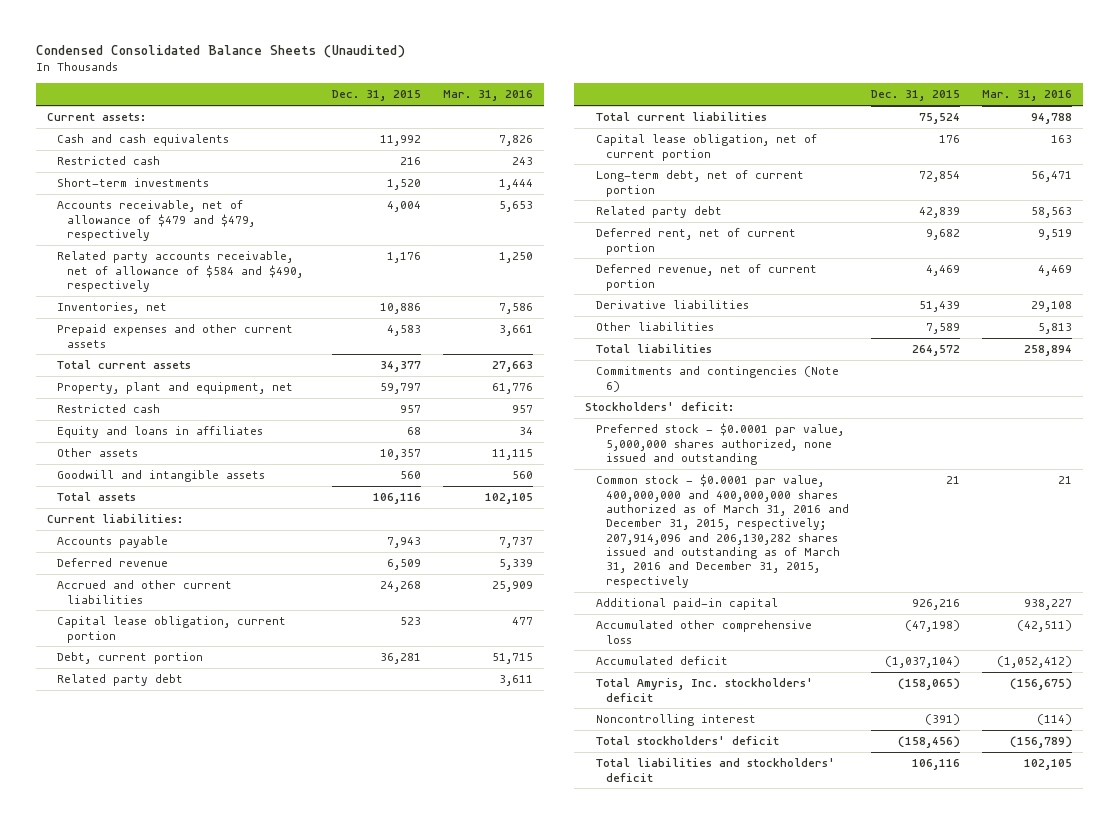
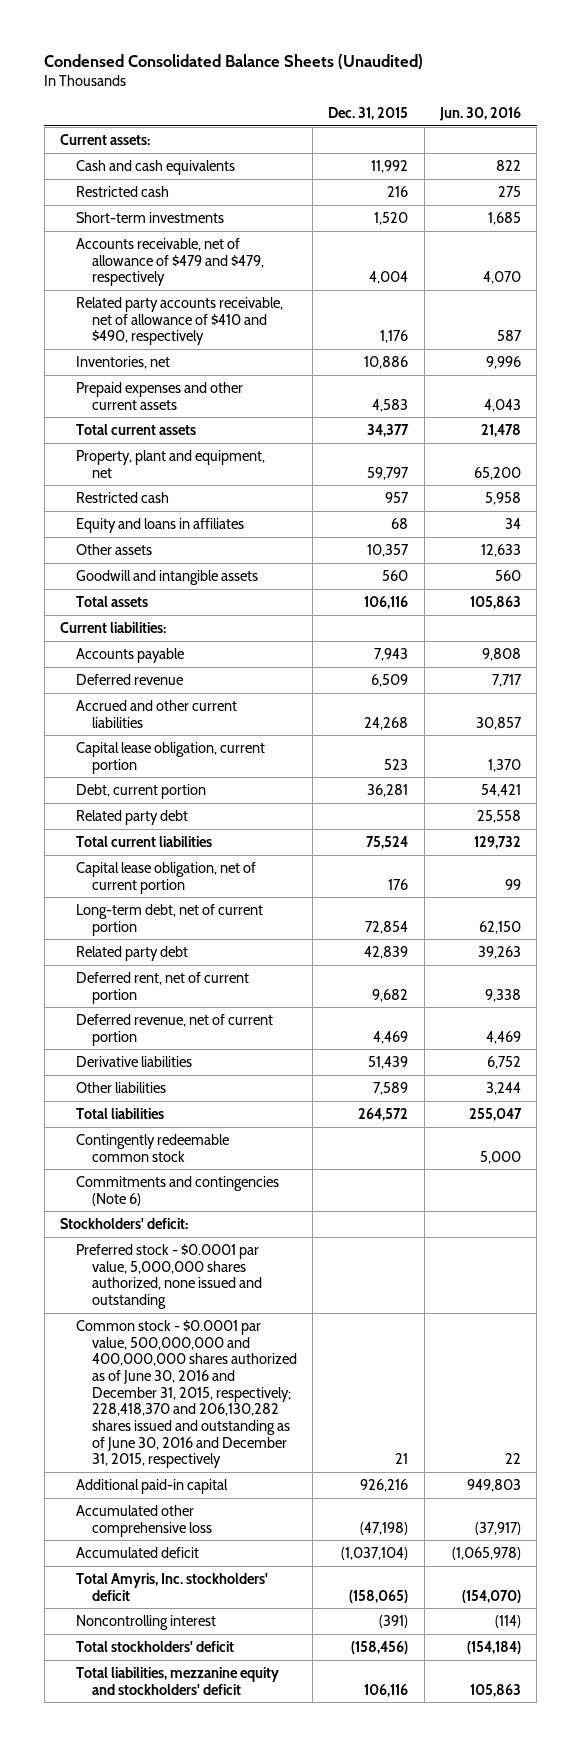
- | Dec. 31, 2015 | Mar. 31, 2016
+ | Dec. 31, 2015 | Jun. 30, 2016
- Related party accounts receivable, net of allowance of $584 and $490, respectively | 1,176 | 1,250
+ Related party accounts receivable, net of allowance of $410 and $490, respectively | 1,176 | 587
+ Contingently redeemable common stock | | 5,000
- Common stock - $0.0001 par value, 400,000,000 and 400,000,000 shares authorized as of March 31, 2016 and December 31, 2015, respectively; 207,914,096 and 206,130,282 shares issued and outstanding as of March 31, 2016 and December 31, 2015, respectively | 21 | 21
+ Common stock - $0.0001 par value, 500,000,000 and 400,000,000 shares authorized as of June 30, 2016 and December 31, 2015, respectively; 228,418,370 and 206,130,282 shares issued and outstanding as of June 30, 2016 and December 31, 2015, respectively | 21 | 22
- Total liabilities and stockholders' deficit | 106,116 | 102,105
+ Total liabilities, mezzanine equity and stockholders' deficit | 106,116 | 105,863

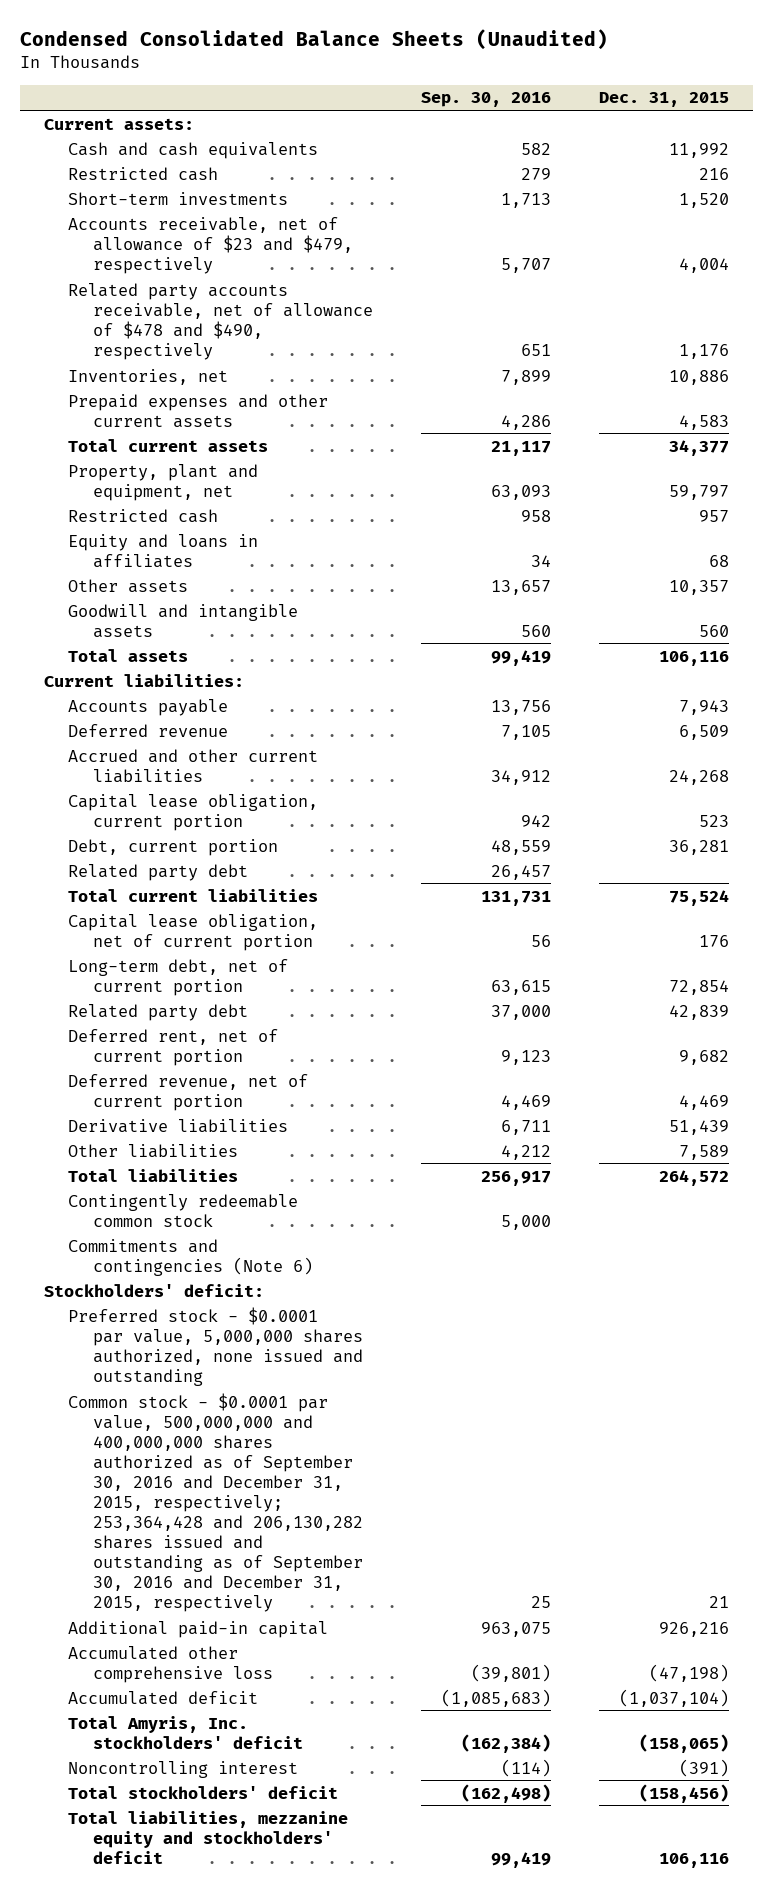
- | Dec. 31, 2015 | Jun. 30, 2016
+ | Sep. 30, 2016 | Dec. 31, 2015
- Accounts receivable, net of allowance of $479 and $479, respectively | 4,004 | 4,070
- Related party accounts receivable, net of allowance of $410 and $490, respectively | 1,176 | 587
+ Accounts receivable, net of allowance of $23 and $479, respectively | 5,707 | 4,004
+ Related party accounts receivable, net of allowance of $478 and $490, respectively | 651 | 1,176
- Common stock - $0.0001 par value, 500,000,000 and 400,000,000 shares authorized as of June 30, 2016 and December 31, 2015, respectively; 228,418,370 and 206,130,282 shares issued and outstanding as of June 30, 2016 and December 31, 2015, respectively | 21 | 22
+ Common stock - $0.0001 par value, 500,000,000 and 400,000,000 shares authorized as of September 30, 2016 and December 31, 2015, respectively; 253,364,428 and 206,130,282 shares issued and outstanding as of September 30, 2016 and December 31, 2015, respectively | 25 | 21

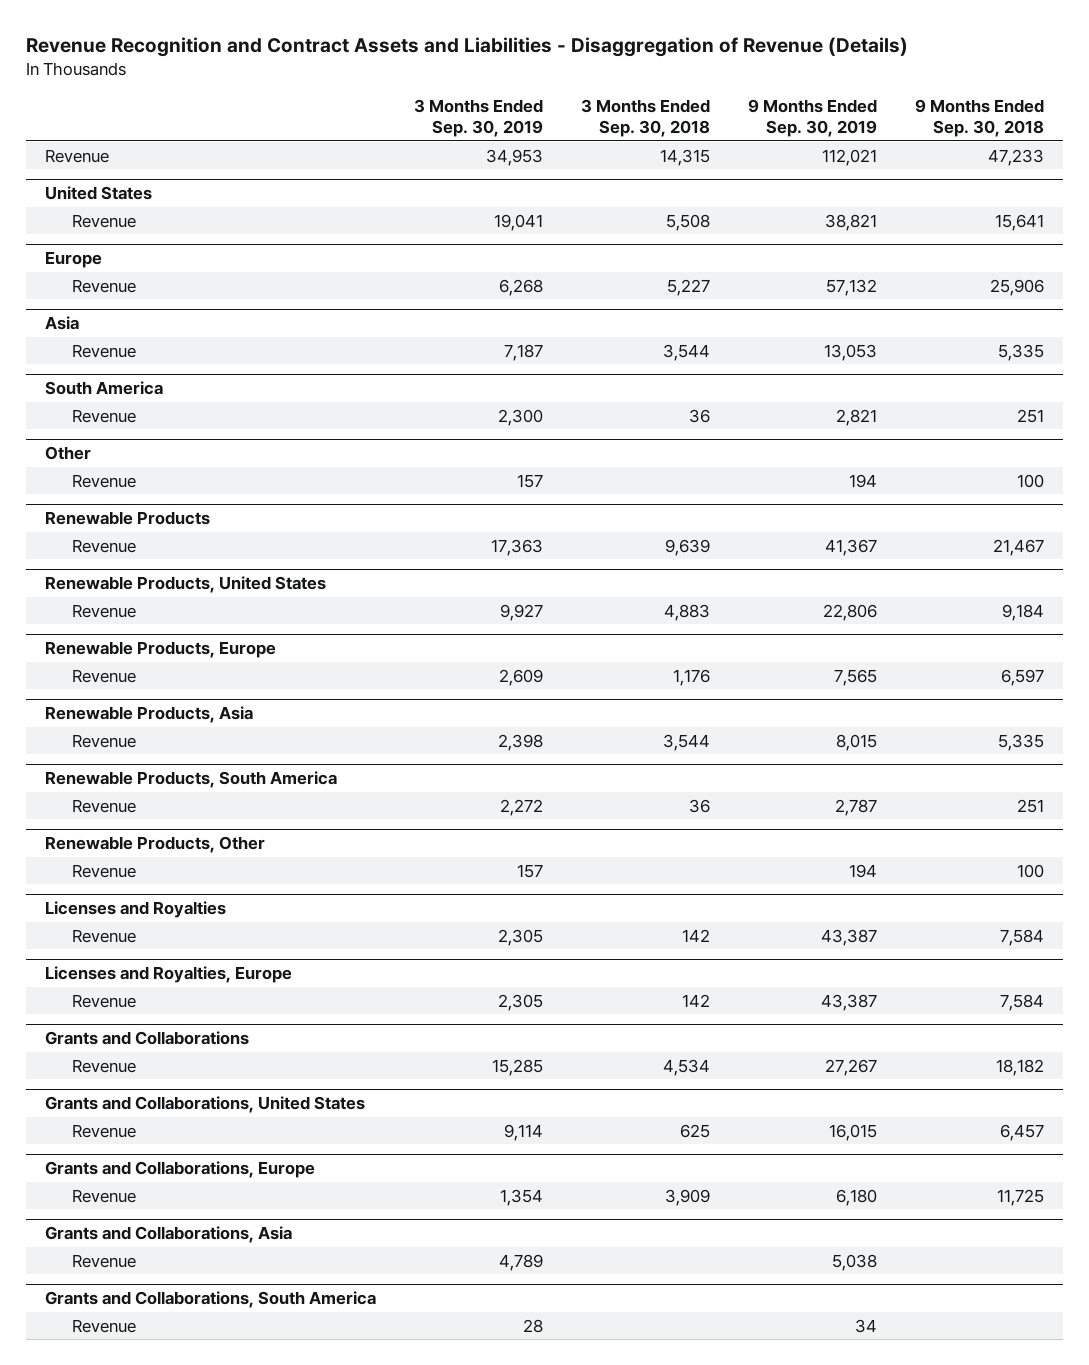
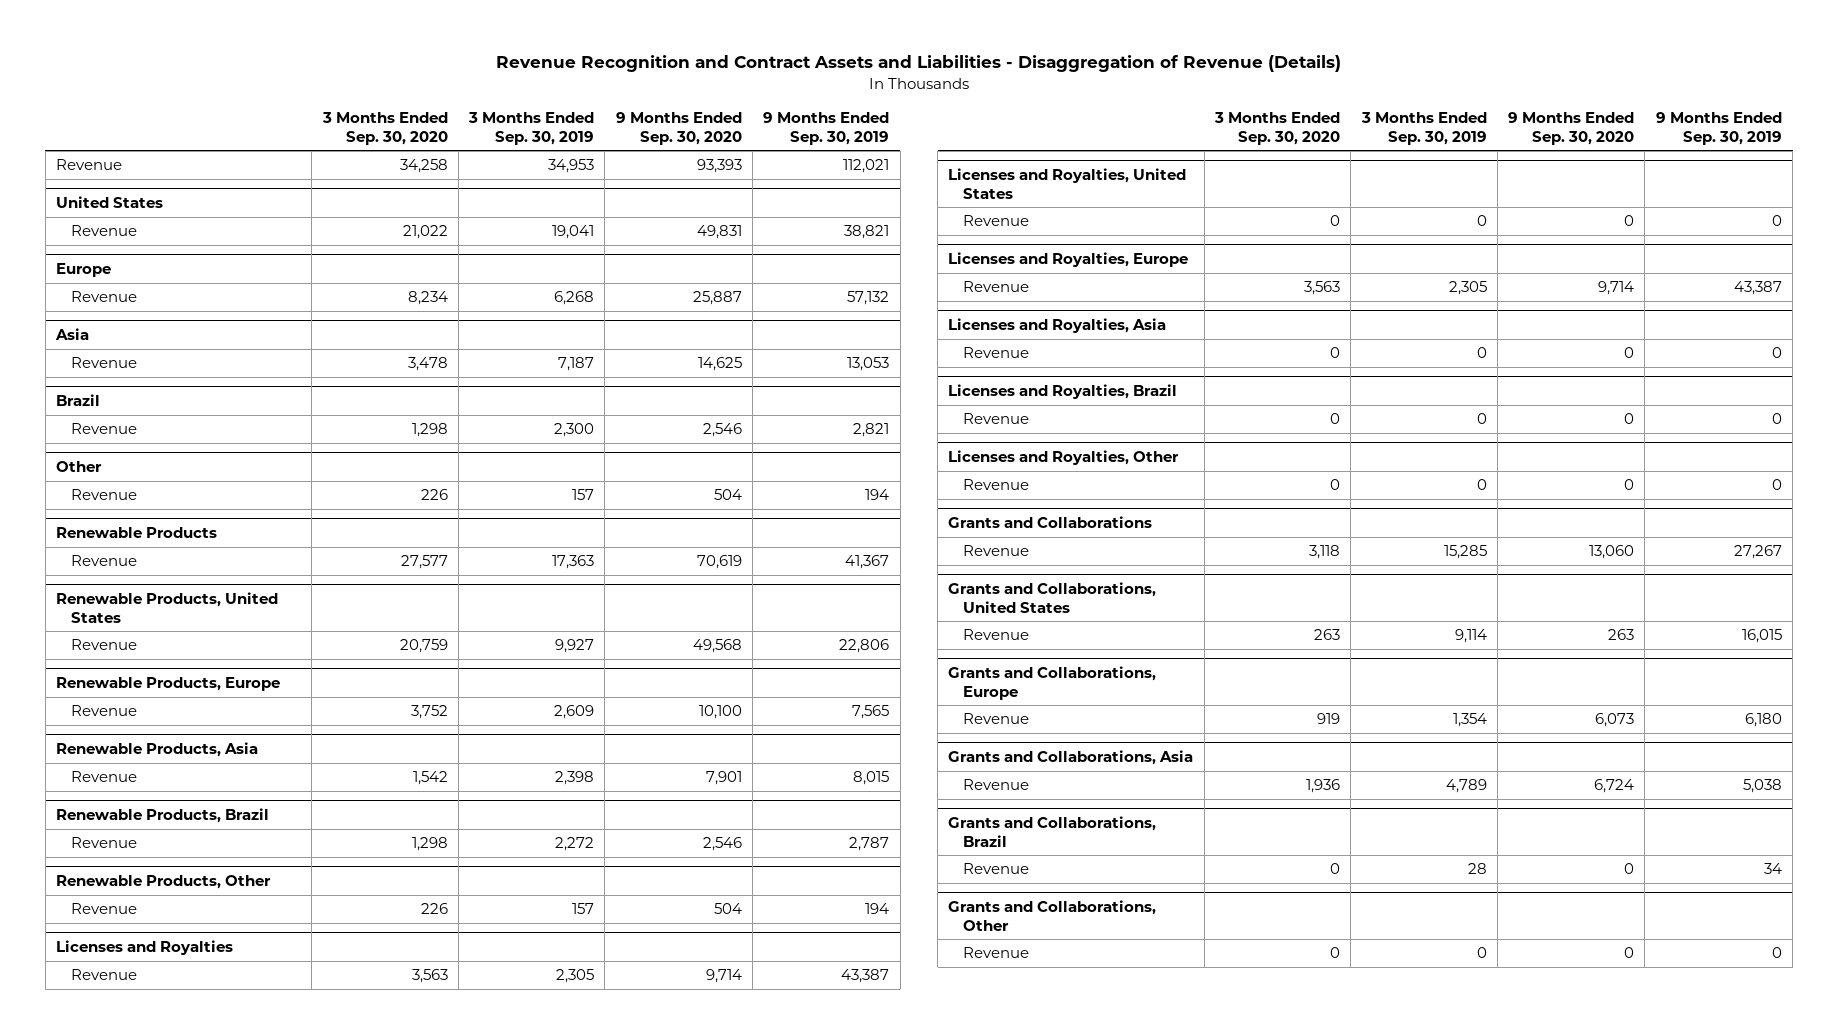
- | 3 Months Ended Sep. 30, 2019 | 3 Months Ended Sep. 30, 2018 | 9 Months Ended Sep. 30, 2019 | 9 Months Ended Sep. 30, 2018
+ | 3 Months Ended Sep. 30, 2020 | 3 Months Ended Sep. 30, 2019 | 9 Months Ended Sep. 30, 2020 | 9 Months Ended Sep. 30, 2019
- South America
+ Brazil
- Renewable Products, South America
+ Renewable Products, Brazil
+ Licenses and Royalties, United States
+ Revenue | 0 | 0 | 0 | 0
+ Licenses and Royalties, Asia
+ Revenue | 0 | 0 | 0 | 0
+ Licenses and Royalties, Brazil
+ Revenue | 0 | 0 | 0 | 0
+ Licenses and Royalties, Other
+ Revenue | 0 | 0 | 0 | 0
- Grants and Collaborations, South America
+ Grants and Collaborations, Brazil
+ Grants and Collaborations, Other
+ Revenue | 0 | 0 | 0 | 0

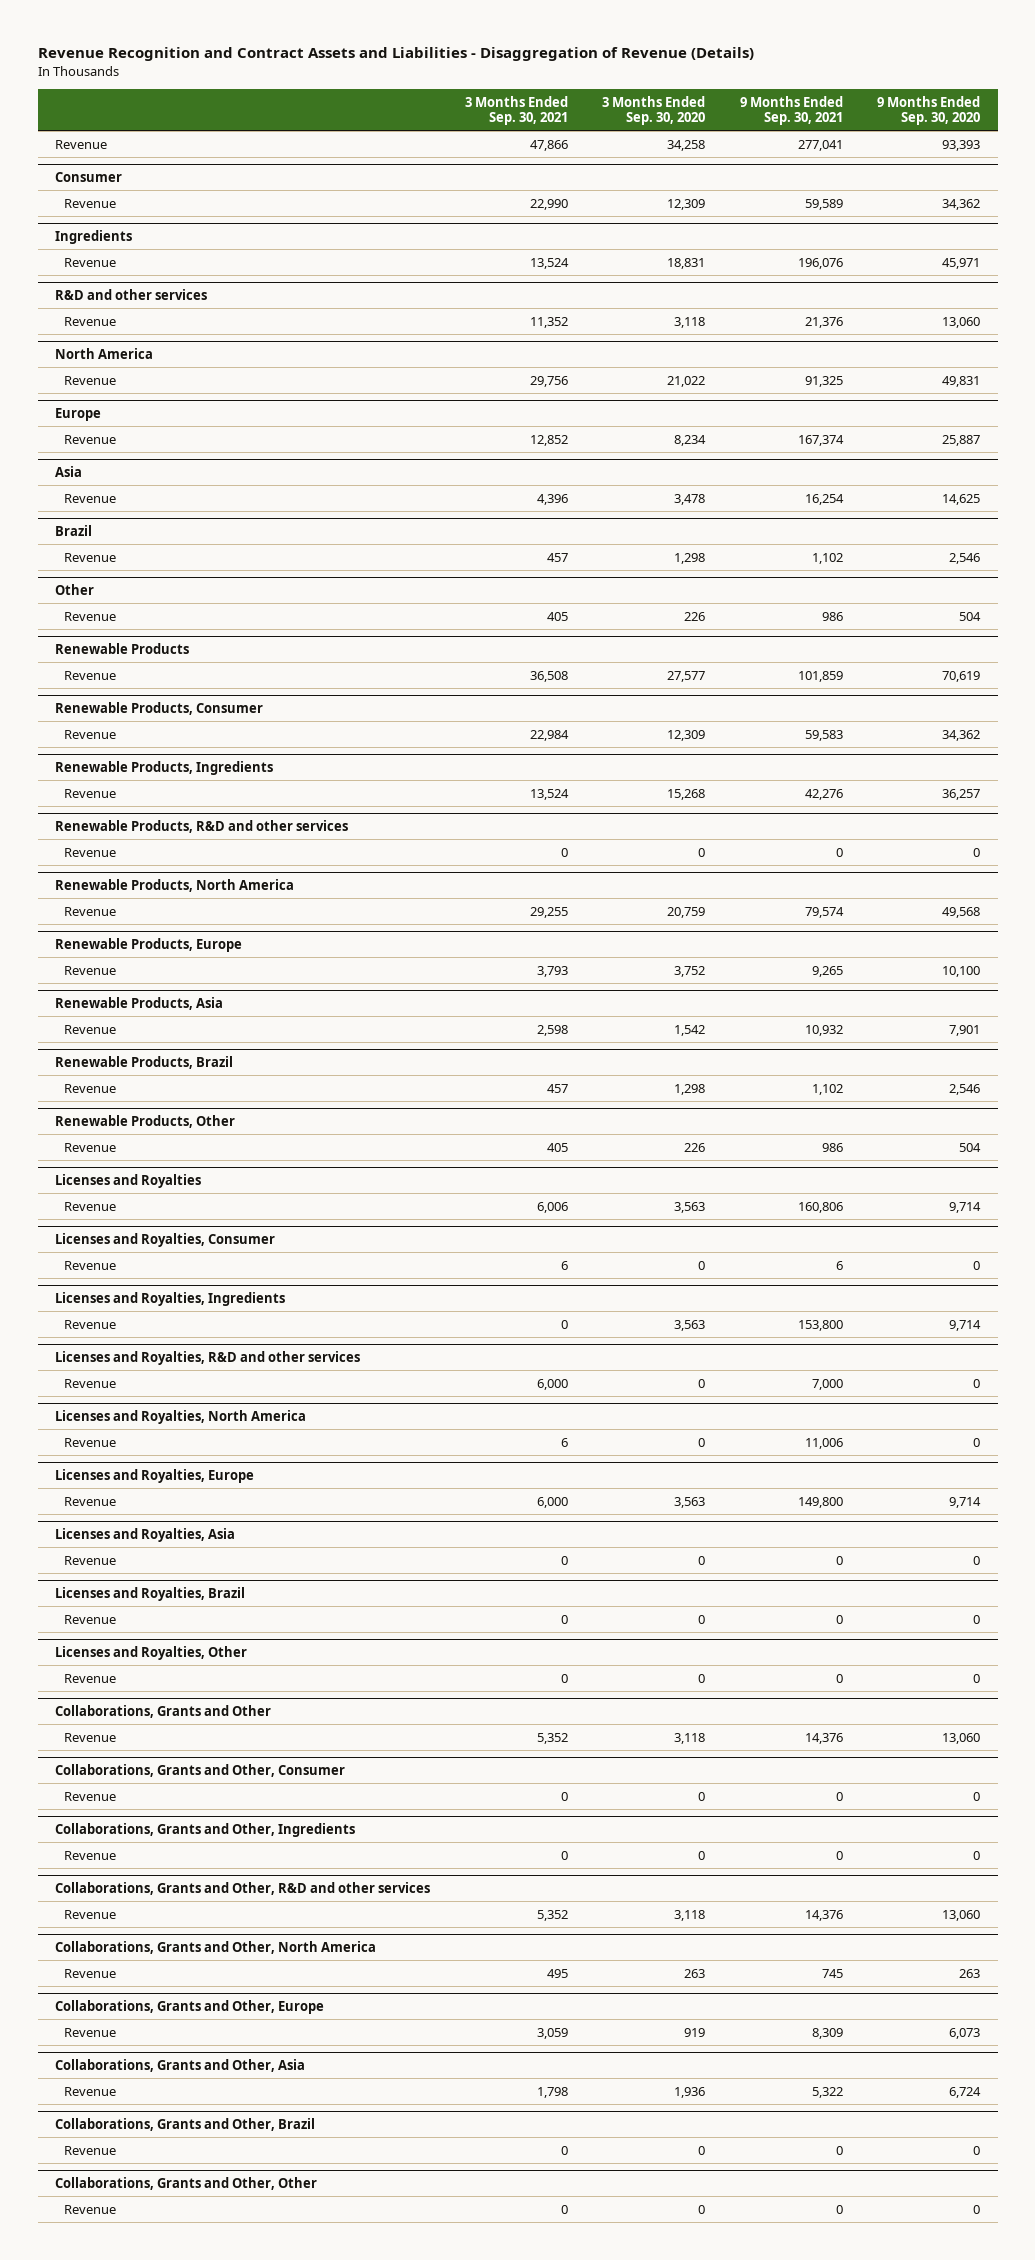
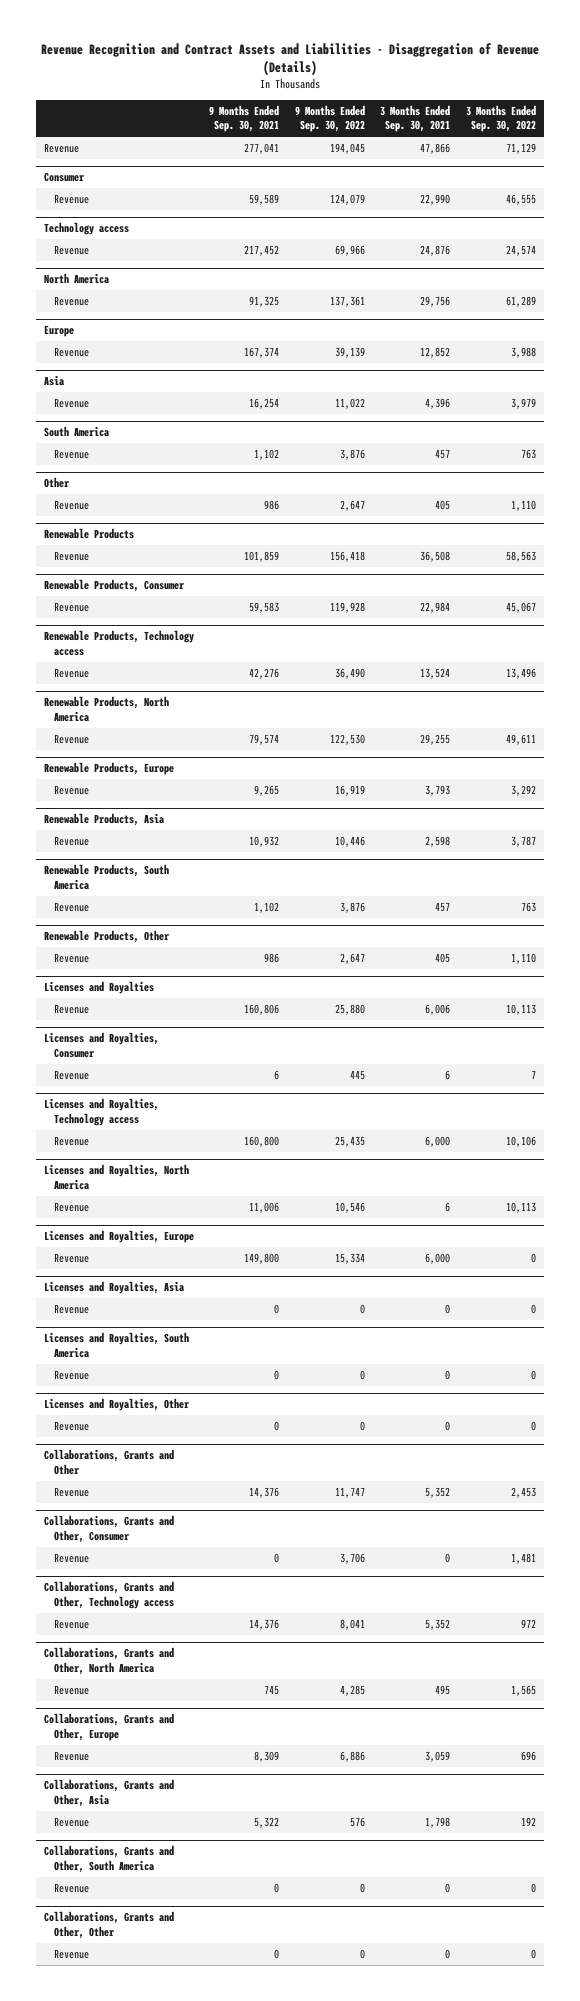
- | 3 Months Ended Sep. 30, 2021 | 3 Months Ended Sep. 30, 2020 | 9 Months Ended Sep. 30, 2021 | 9 Months Ended Sep. 30, 2020
+ | 9 Months Ended Sep. 30, 2021 | 9 Months Ended Sep. 30, 2022 | 3 Months Ended Sep. 30, 2021 | 3 Months Ended Sep. 30, 2022
- Ingredients
- Revenue | 13,524 | 18,831 | 196,076 | 45,971
- R&D and other services
- Revenue | 11,352 | 3,118 | 21,376 | 13,060
+ Technology access
+ Revenue | 217,452 | 69,966 | 24,876 | 24,574
- Brazil
+ South America
- Renewable Products, Ingredients
+ Renewable Products, Technology access
- Renewable Products, R&D and other services
- Revenue | 0 | 0 | 0 | 0
- Renewable Products, Brazil
+ Renewable Products, South America
- Licenses and Royalties, Ingredients
- Revenue | 0 | 3,563 | 153,800 | 9,714
- Licenses and Royalties, R&D and other services
- Revenue | 6,000 | 0 | 7,000 | 0
+ Licenses and Royalties, Technology access
+ Revenue | 160,800 | 25,435 | 6,000 | 10,106
- Licenses and Royalties, Brazil
+ Licenses and Royalties, South America
- Collaborations, Grants and Other, Ingredients
- Revenue | 0 | 0 | 0 | 0
- Collaborations, Grants and Other, R&D and other services
+ Collaborations, Grants and Other, Technology access
- Collaborations, Grants and Other, Brazil
+ Collaborations, Grants and Other, South America

